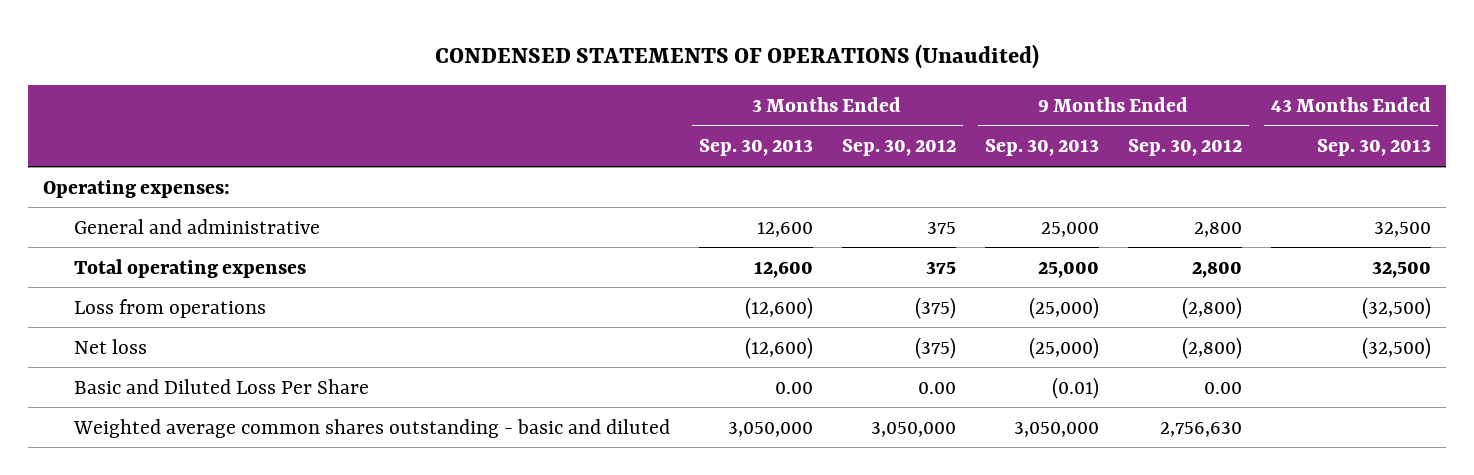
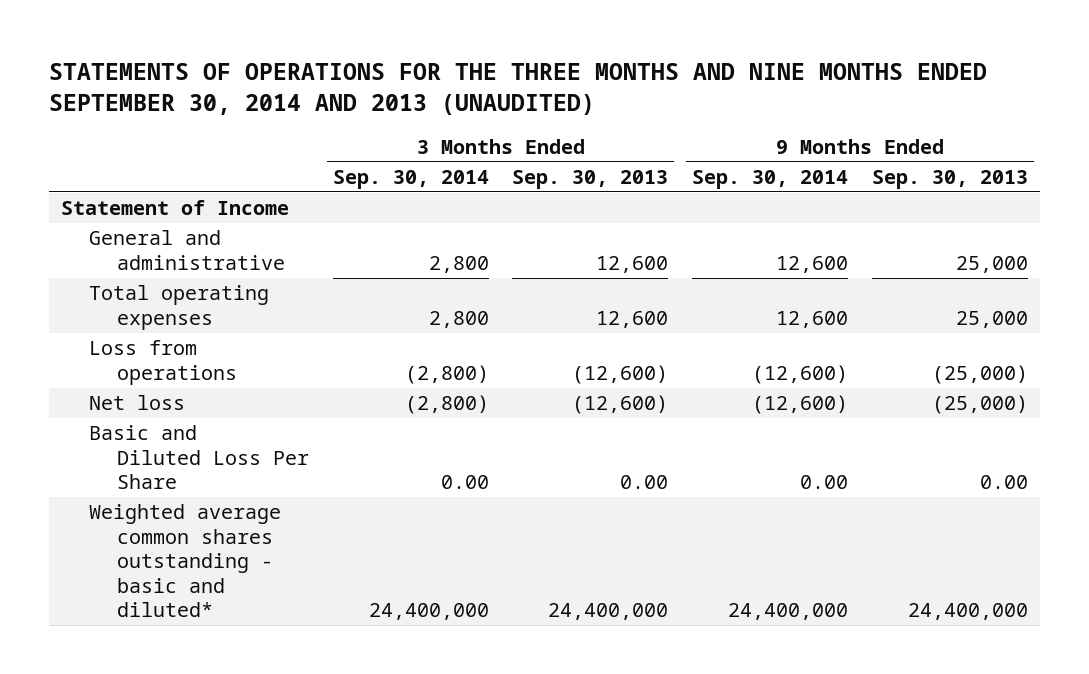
- CONDENSED STATEMENTS OF OPERATIONS (Unaudited)
+ STATEMENTS OF OPERATIONS FOR THE THREE MONTHS AND NINE MONTHS ENDED SEPTEMBER 30, 2014 AND 2013 (UNAUDITED)
- | 3 Months Ended Sep. 30, 2013 | 3 Months Ended Sep. 30, 2012 | 9 Months Ended Sep. 30, 2013 | 9 Months Ended Sep. 30, 2012 | 43 Months Ended Sep. 30, 2013
+ | 3 Months Ended Sep. 30, 2014 | 3 Months Ended Sep. 30, 2013 | 9 Months Ended Sep. 30, 2014 | 9 Months Ended Sep. 30, 2013
- Operating expenses:
+ Statement of Income
- Basic and Diluted Loss Per Share | 0.00 | 0.00 | (0.01) | 0.00 |
- Weighted average common shares outstanding - basic and diluted | 3,050,000 | 3,050,000 | 3,050,000 | 2,756,630 |
+ Basic and Diluted Loss Per Share | 0.00 | 0.00 | 0.00 | 0.00
+ Weighted average common shares outstanding - basic and diluted* | 24,400,000 | 24,400,000 | 24,400,000 | 24,400,000

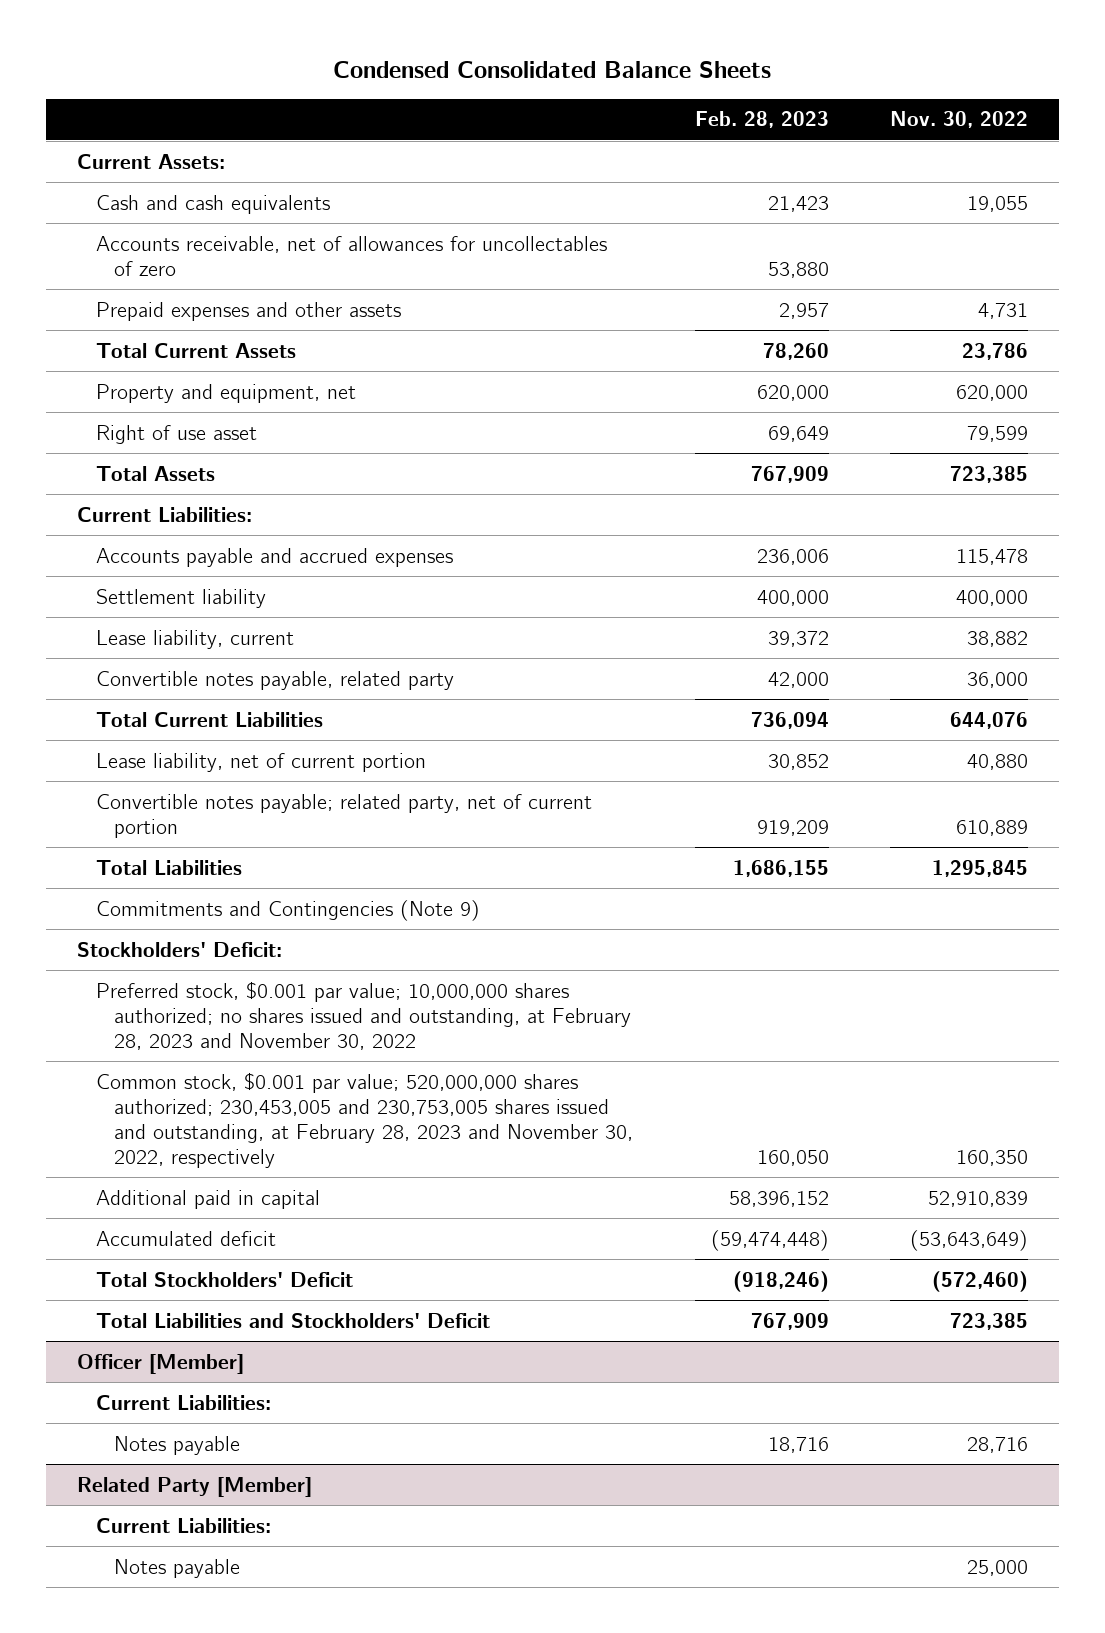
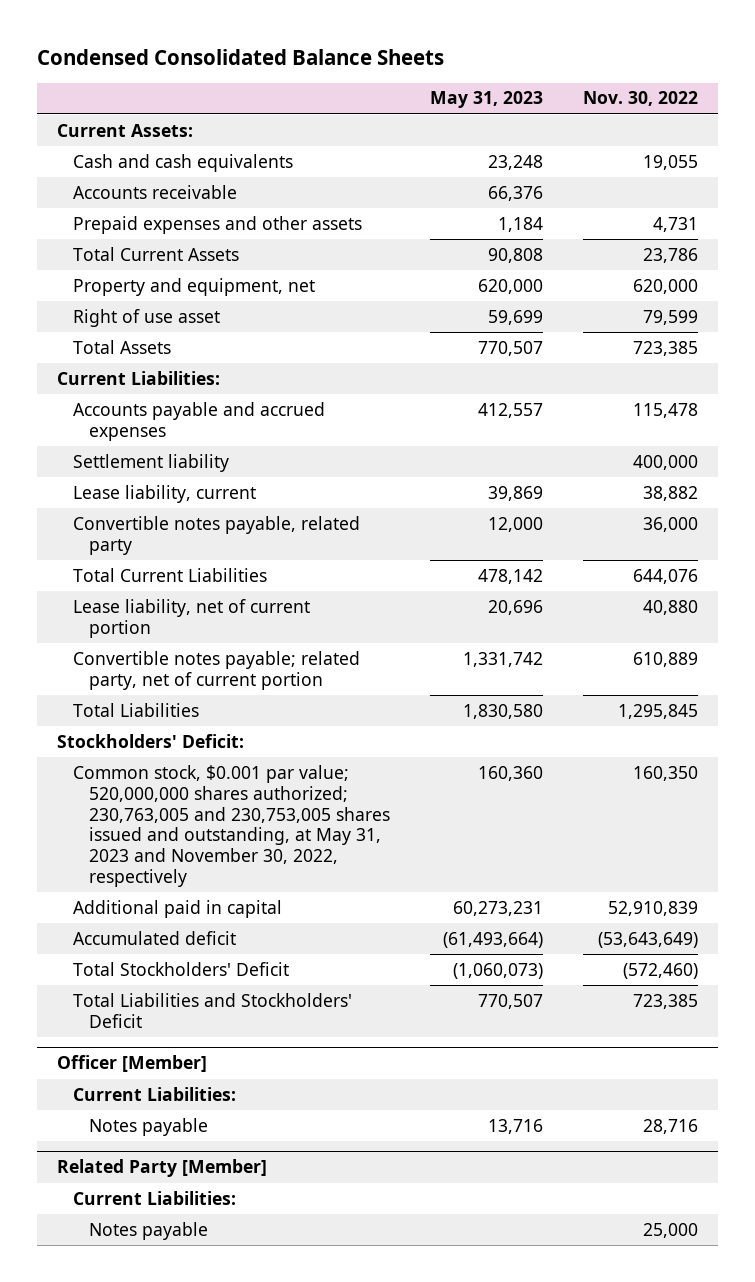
- | Feb. 28, 2023 | Nov. 30, 2022
+ | May 31, 2023 | Nov. 30, 2022
- Accounts receivable, net of allowances for uncollectables of zero | 53,880 |
+ Accounts receivable | 66,376 |
- Commitments and Contingencies (Note 9)
- Preferred stock, $0.001 par value; 10,000,000 shares authorized; no shares issued and outstanding, at February 28, 2023 and November 30, 2022
- Common stock, $0.001 par value; 520,000,000 shares authorized; 230,453,005 and 230,753,005 shares issued and outstanding, at February 28, 2023 and November 30, 2022, respectively | 160,050 | 160,350
+ Common stock, $0.001 par value; 520,000,000 shares authorized; 230,763,005 and 230,753,005 shares issued and outstanding, at May 31, 2023 and November 30, 2022, respectively | 160,360 | 160,350

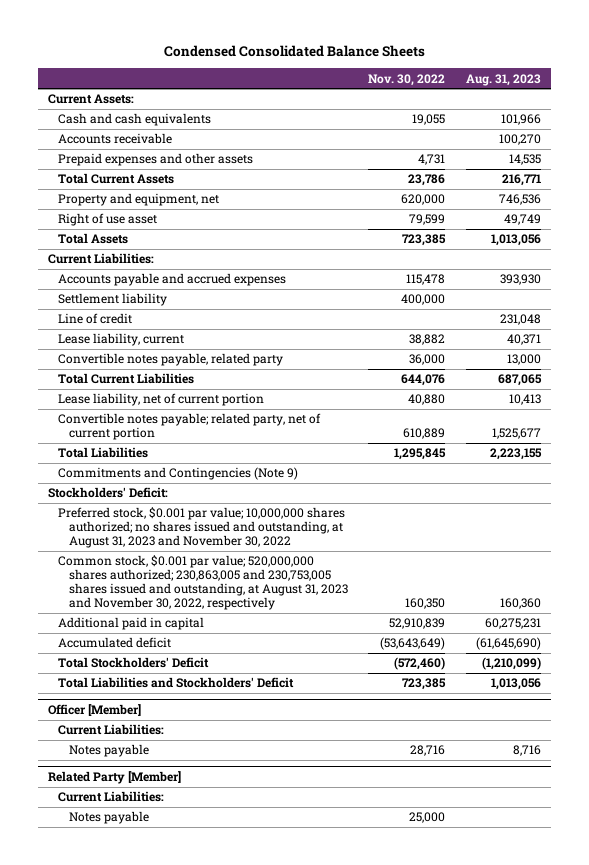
- | May 31, 2023 | Nov. 30, 2022
+ | Nov. 30, 2022 | Aug. 31, 2023
+ Line of credit | | 231,048
+ Commitments and Contingencies (Note 9)
- Common stock, $0.001 par value; 520,000,000 shares authorized; 230,763,005 and 230,753,005 shares issued and outstanding, at May 31, 2023 and November 30, 2022, respectively | 160,360 | 160,350
+ Preferred stock, $0.001 par value; 10,000,000 shares authorized; no shares issued and outstanding, at August 31, 2023 and November 30, 2022
+ Common stock, $0.001 par value; 520,000,000 shares authorized; 230,863,005 and 230,753,005 shares issued and outstanding, at August 31, 2023 and November 30, 2022, respectively | 160,350 | 160,360

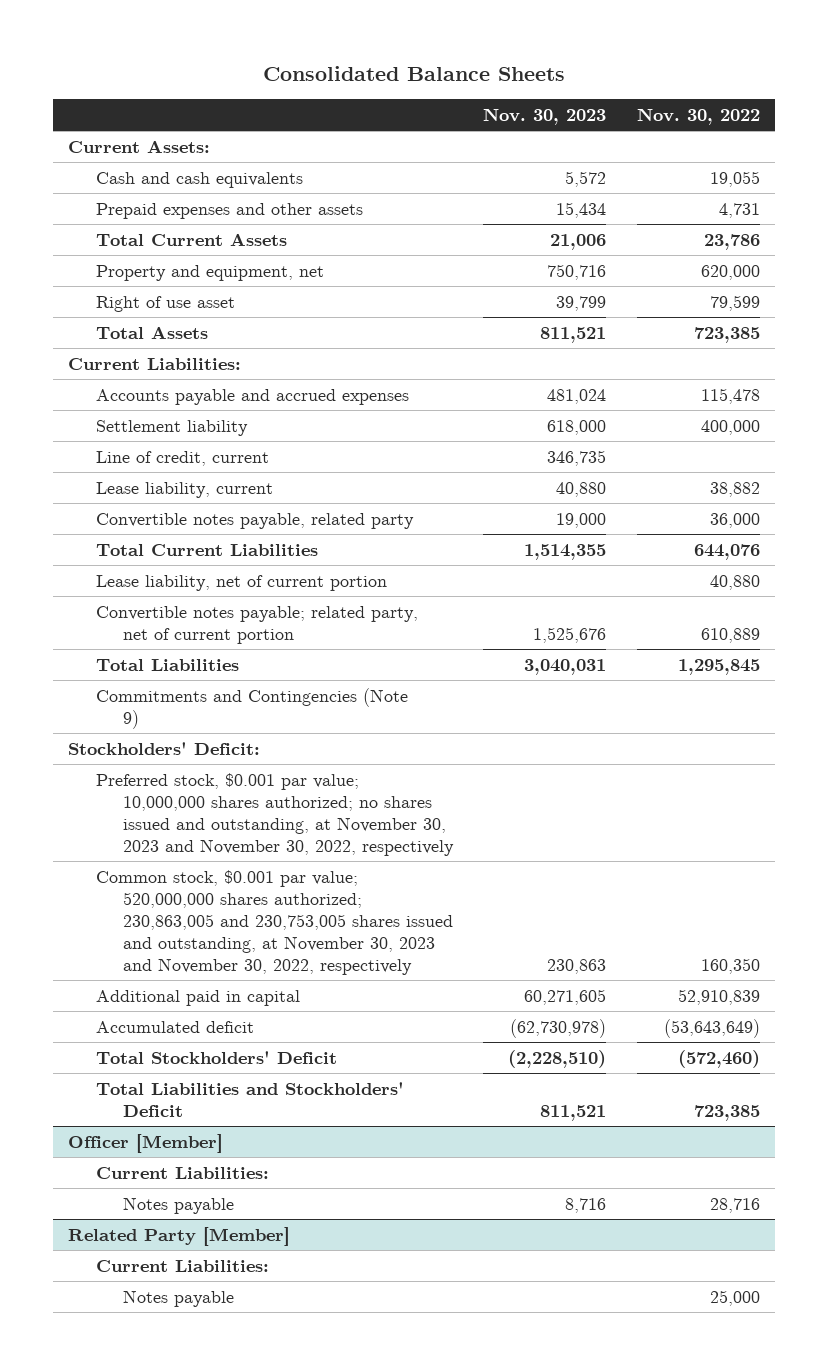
- Condensed Consolidated Balance Sheets
+ Consolidated Balance Sheets
- | Nov. 30, 2022 | Aug. 31, 2023
+ | Nov. 30, 2023 | Nov. 30, 2022
- Accounts receivable | | 100,270
- Line of credit | | 231,048
+ Line of credit, current | 346,735 |
- Preferred stock, $0.001 par value; 10,000,000 shares authorized; no shares issued and outstanding, at August 31, 2023 and November 30, 2022
- Common stock, $0.001 par value; 520,000,000 shares authorized; 230,863,005 and 230,753,005 shares issued and outstanding, at August 31, 2023 and November 30, 2022, respectively | 160,350 | 160,360
+ Preferred stock, $0.001 par value; 10,000,000 shares authorized; no shares issued and outstanding, at November 30, 2023 and November 30, 2022, respectively
+ Common stock, $0.001 par value; 520,000,000 shares authorized; 230,863,005 and 230,753,005 shares issued and outstanding, at November 30, 2023 and November 30, 2022, respectively | 230,863 | 160,350

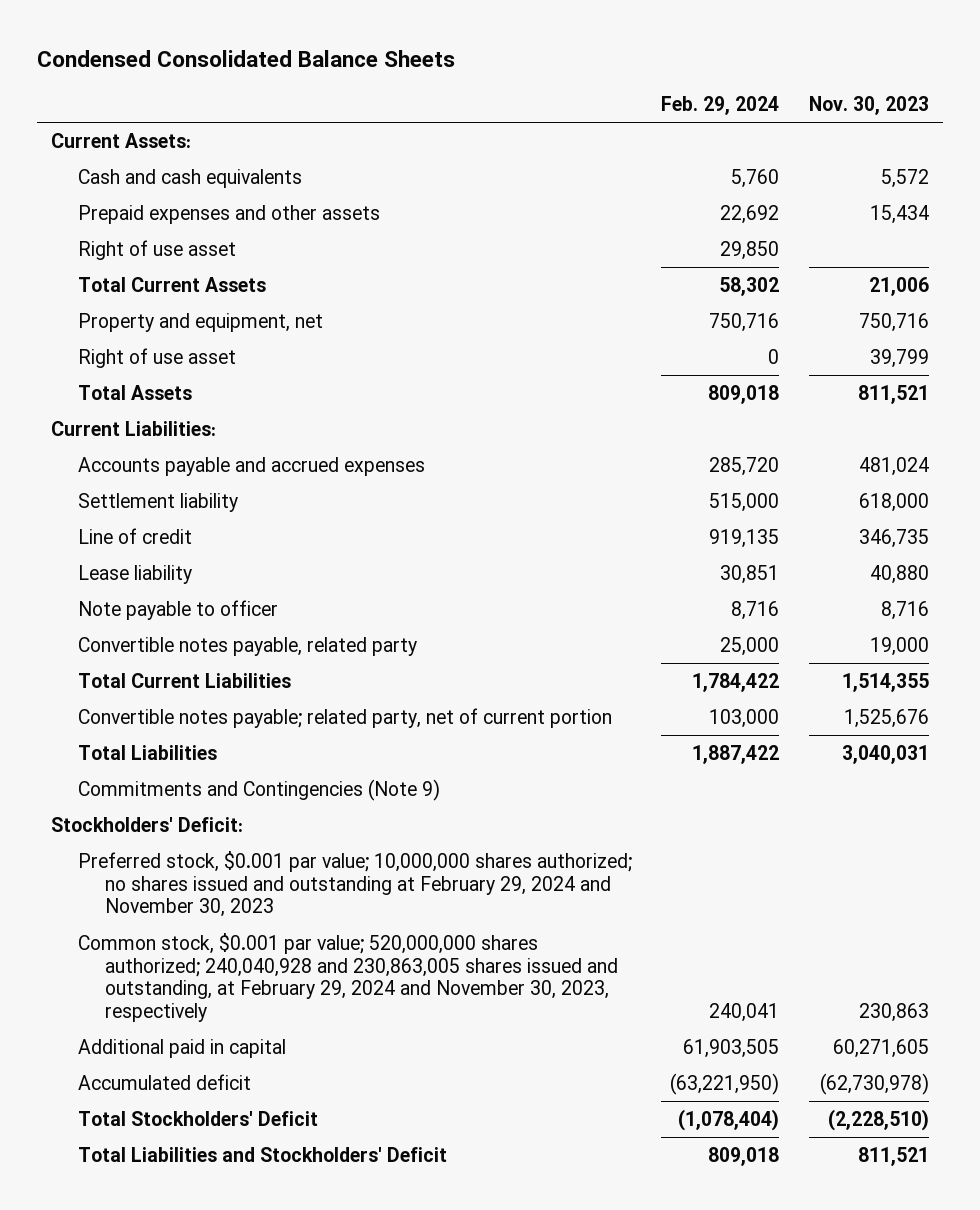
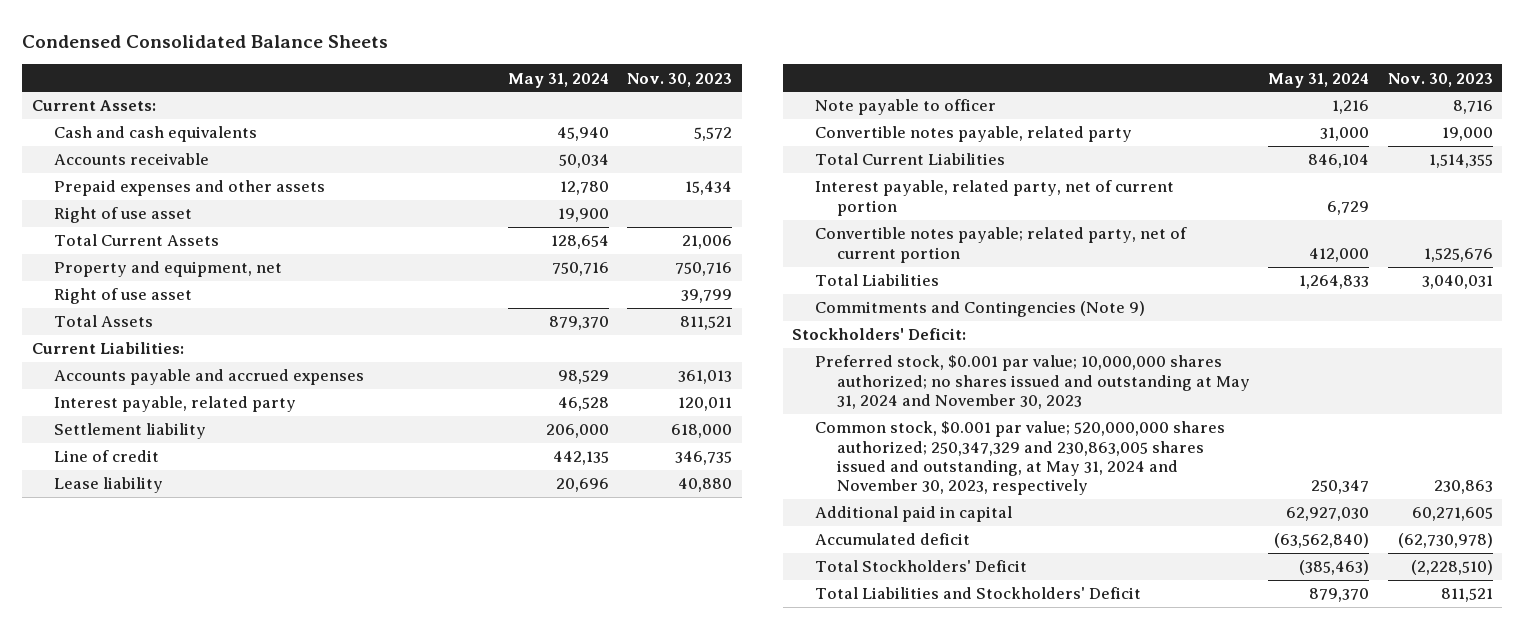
- | Feb. 29, 2024 | Nov. 30, 2023
+ | May 31, 2024 | Nov. 30, 2023
+ Accounts receivable | 50,034 |
- Accounts payable and accrued expenses | 285,720 | 481,024
+ Accounts payable and accrued expenses | 98,529 | 361,013
+ Interest payable, related party | 46,528 | 120,011
+ Interest payable, related party, net of current portion | 6,729 |
- Preferred stock, $0.001 par value; 10,000,000 shares authorized; no shares issued and outstanding at February 29, 2024 and November 30, 2023
- Common stock, $0.001 par value; 520,000,000 shares authorized; 240,040,928 and 230,863,005 shares issued and outstanding, at February 29, 2024 and November 30, 2023, respectively | 240,041 | 230,863
+ Preferred stock, $0.001 par value; 10,000,000 shares authorized; no shares issued and outstanding at May 31, 2024 and November 30, 2023
+ Common stock, $0.001 par value; 520,000,000 shares authorized; 250,347,329 and 230,863,005 shares issued and outstanding, at May 31, 2024 and November 30, 2023, respectively | 250,347 | 230,863

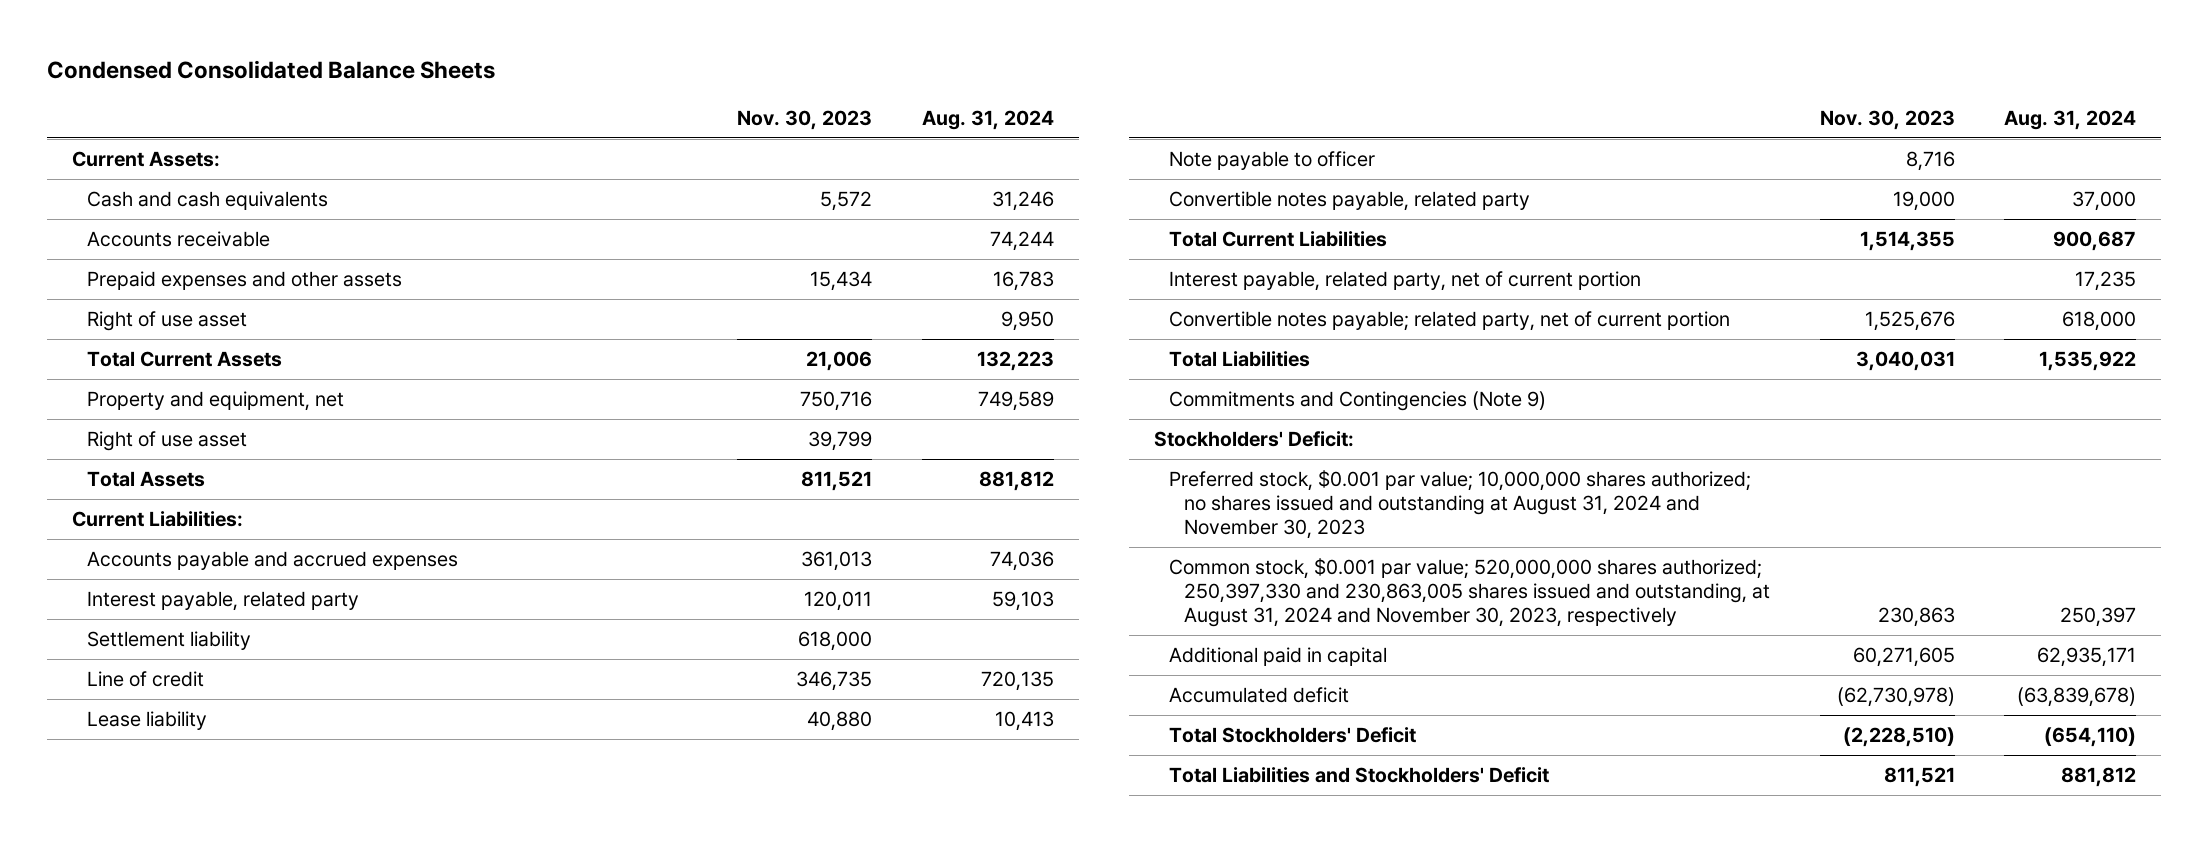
- | May 31, 2024 | Nov. 30, 2023
+ | Nov. 30, 2023 | Aug. 31, 2024
- Preferred stock, $0.001 par value; 10,000,000 shares authorized; no shares issued and outstanding at May 31, 2024 and November 30, 2023
- Common stock, $0.001 par value; 520,000,000 shares authorized; 250,347,329 and 230,863,005 shares issued and outstanding, at May 31, 2024 and November 30, 2023, respectively | 250,347 | 230,863
+ Preferred stock, $0.001 par value; 10,000,000 shares authorized; no shares issued and outstanding at August 31, 2024 and November 30, 2023
+ Common stock, $0.001 par value; 520,000,000 shares authorized; 250,397,330 and 230,863,005 shares issued and outstanding, at August 31, 2024 and November 30, 2023, respectively | 230,863 | 250,397

